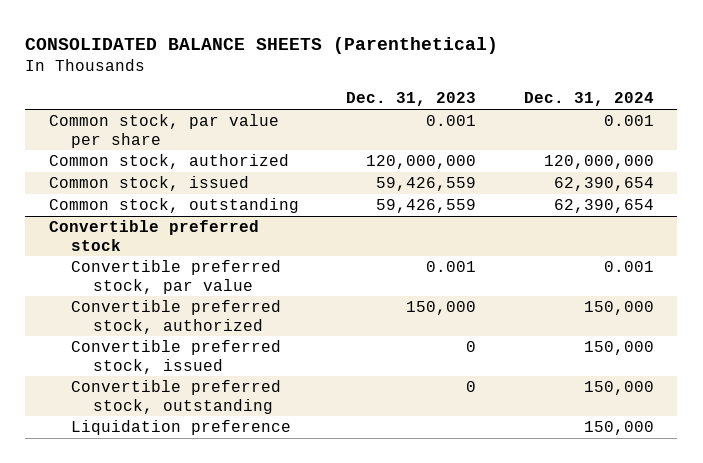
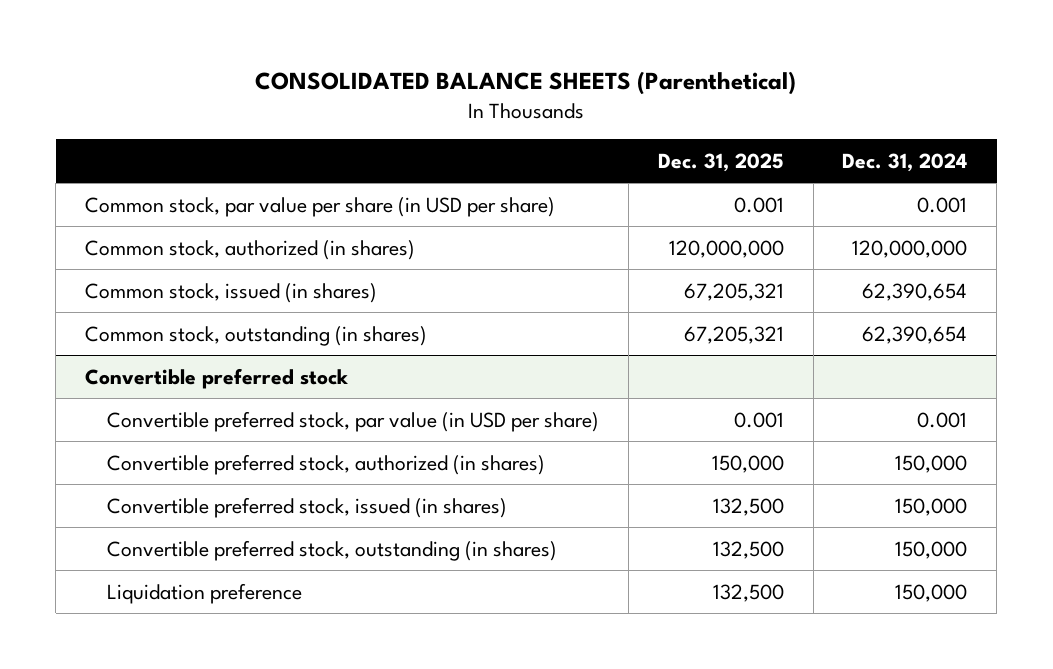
- | Dec. 31, 2023 | Dec. 31, 2024
+ | Dec. 31, 2025 | Dec. 31, 2024
- Common stock, par value per share | 0.001 | 0.001
- Common stock, authorized | 120,000,000 | 120,000,000
- Common stock, issued | 59,426,559 | 62,390,654
- Common stock, outstanding | 59,426,559 | 62,390,654
+ Common stock, par value per share (in USD per share) | 0.001 | 0.001
+ Common stock, authorized (in shares) | 120,000,000 | 120,000,000
+ Common stock, issued (in shares) | 67,205,321 | 62,390,654
+ Common stock, outstanding (in shares) | 67,205,321 | 62,390,654
@ Convertible preferred stock
- Convertible preferred stock, par value | 0.001 | 0.001
- Convertible preferred stock, authorized | 150,000 | 150,000
- Convertible preferred stock, issued | 0 | 150,000
- Convertible preferred stock, outstanding | 0 | 150,000
+ Convertible preferred stock, par value (in USD per share) | 0.001 | 0.001
+ Convertible preferred stock, authorized (in shares) | 150,000 | 150,000
+ Convertible preferred stock, issued (in shares) | 132,500 | 150,000
+ Convertible preferred stock, outstanding (in shares) | 132,500 | 150,000

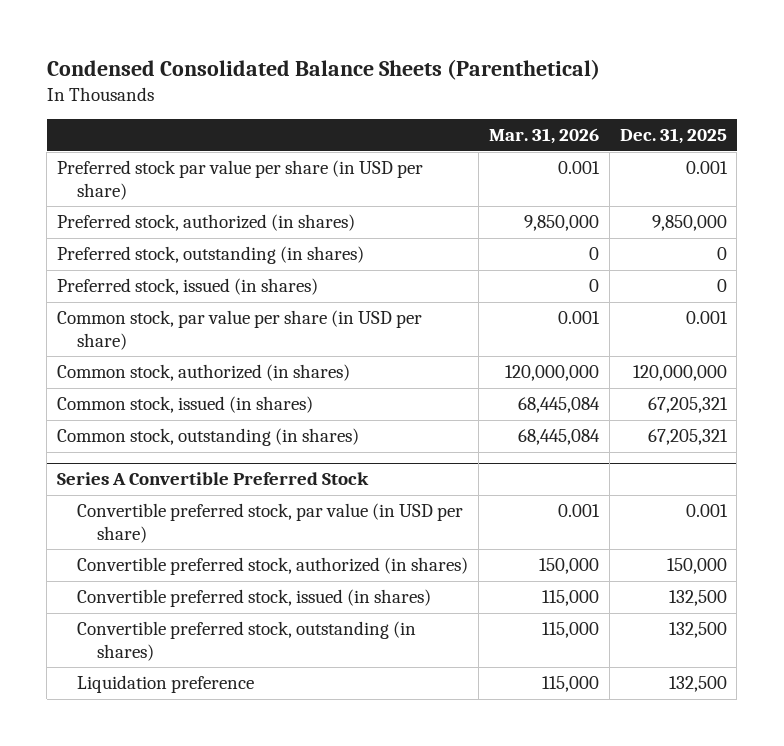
- CONSOLIDATED BALANCE SHEETS (Parenthetical)
+ Condensed Consolidated Balance Sheets (Parenthetical)
- | Dec. 31, 2025 | Dec. 31, 2024
+ | Mar. 31, 2026 | Dec. 31, 2025
+ Preferred stock par value per share (in USD per share) | 0.001 | 0.001
+ Preferred stock, authorized (in shares) | 9,850,000 | 9,850,000
+ Preferred stock, outstanding (in shares) | 0 | 0
+ Preferred stock, issued (in shares) | 0 | 0
- Convertible preferred stock
+ Series A Convertible Preferred Stock

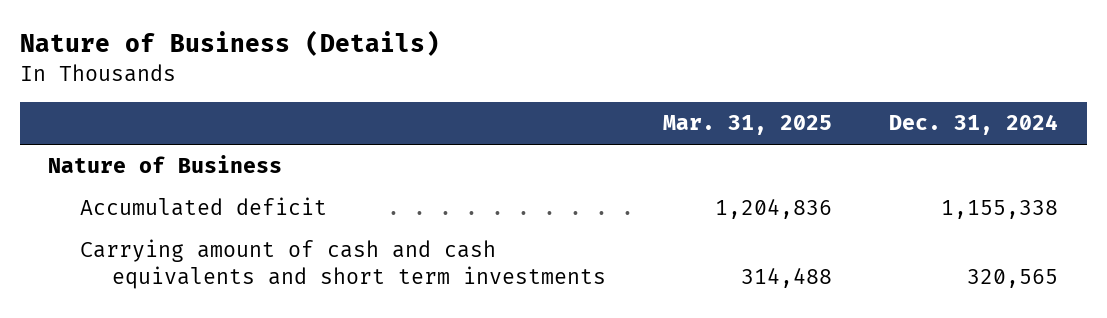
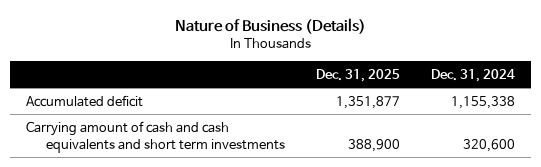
- | Mar. 31, 2025 | Dec. 31, 2024
+ | Dec. 31, 2025 | Dec. 31, 2024
- Nature of Business
- Carrying amount of cash and cash equivalents and short term investments | 314,488 | 320,565
+ Carrying amount of cash and cash equivalents and short term investments | 388,900 | 320,600

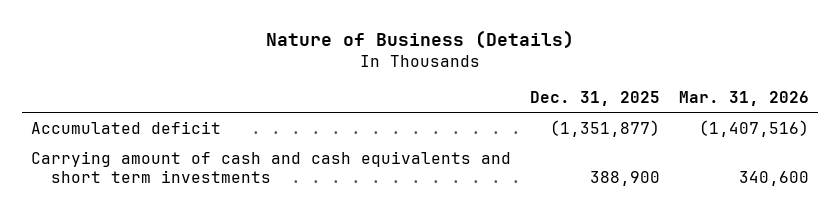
- | Dec. 31, 2025 | Dec. 31, 2024
+ | Dec. 31, 2025 | Mar. 31, 2026
- Accumulated deficit | 1,351,877 | 1,155,338
+ Accumulated deficit | (1,351,877) | (1,407,516)

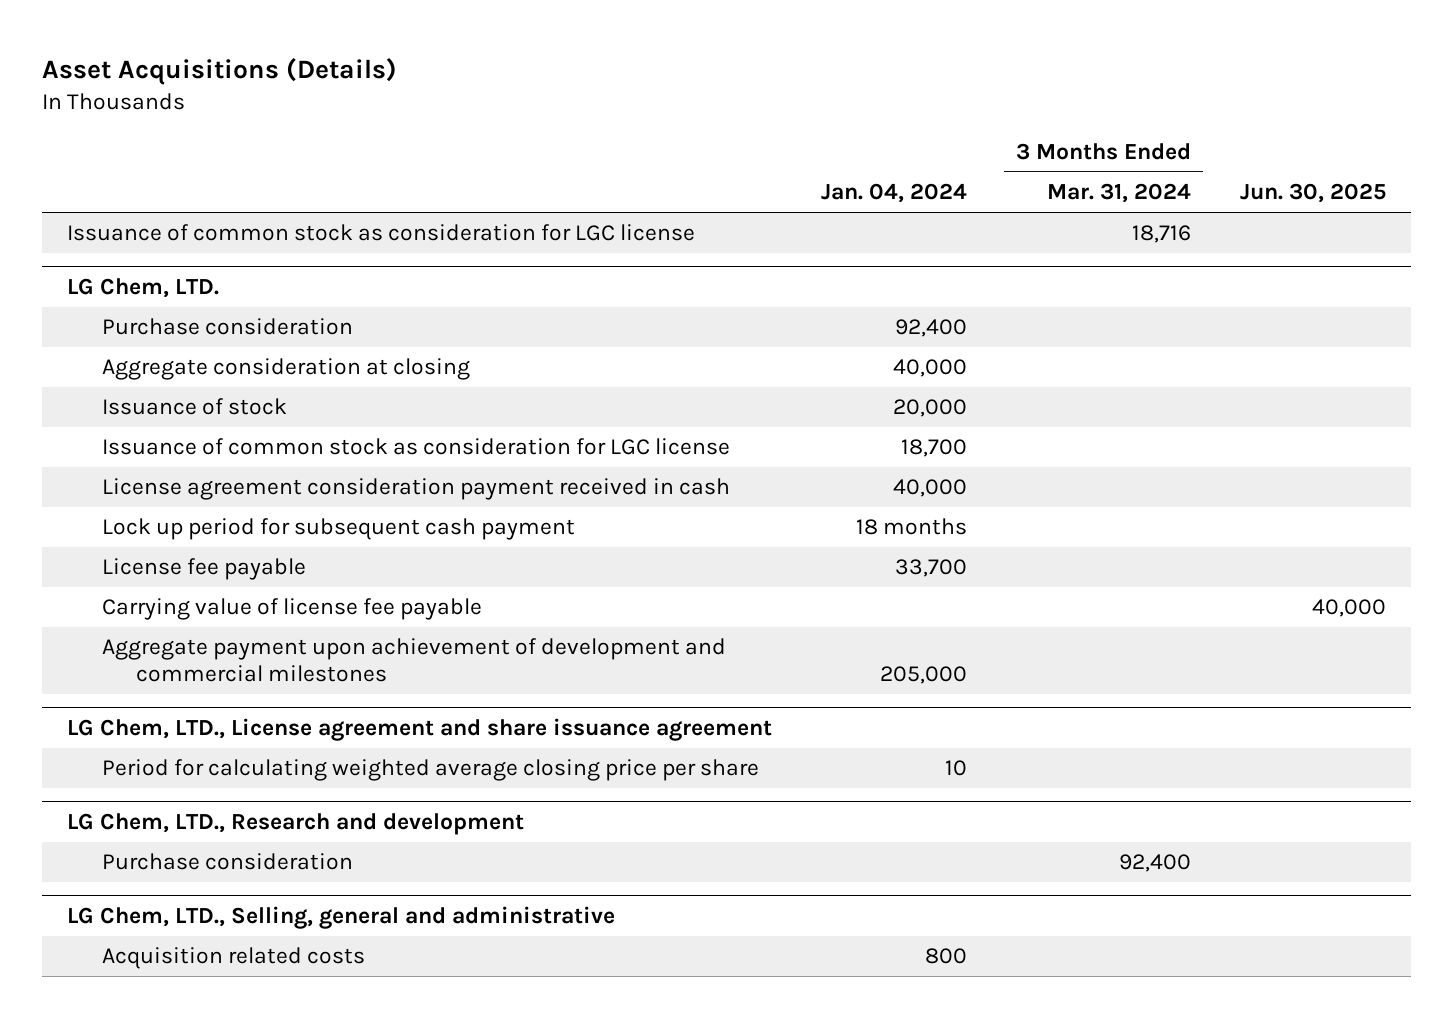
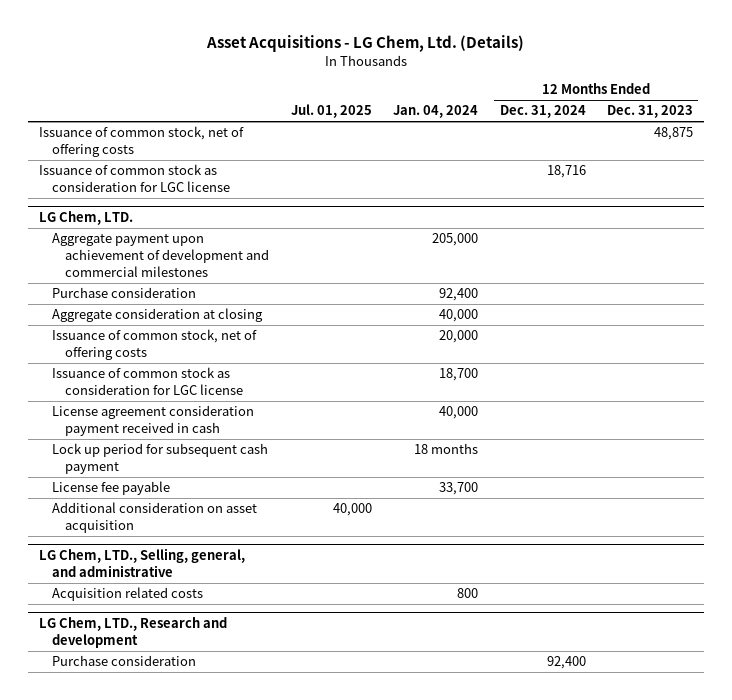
- Asset Acquisitions (Details)
+ Asset Acquisitions - LG Chem, Ltd. (Details)
- | Jan. 04, 2024 | 3 Months Ended Mar. 31, 2024 | Jun. 30, 2025
+ | Jul. 01, 2025 | Jan. 04, 2024 | 12 Months Ended Dec. 31, 2024 | 12 Months Ended Dec. 31, 2023
+ Issuance of common stock, net of offering costs | | | | 48,875
@ LG Chem, LTD.
moved up: Aggregate payment upon achievement of development and commercial milestones | | 205,000 | |
- Issuance of stock | 20,000 | |
+ Issuance of common stock, net of offering costs | | 20,000 | |
- Carrying value of license fee payable | | | 40,000
- LG Chem, LTD., License agreement and share issuance agreement
- Period for calculating weighted average closing price per share | 10 | |
@ LG Chem, LTD.
+ Additional consideration on asset acquisition | 40,000 | | |
+ LG Chem, LTD., Selling, general, and administrative
+ Acquisition related costs | | 800 | |
- LG Chem, LTD., Selling, general and administrative
- Acquisition related costs | 800 | |

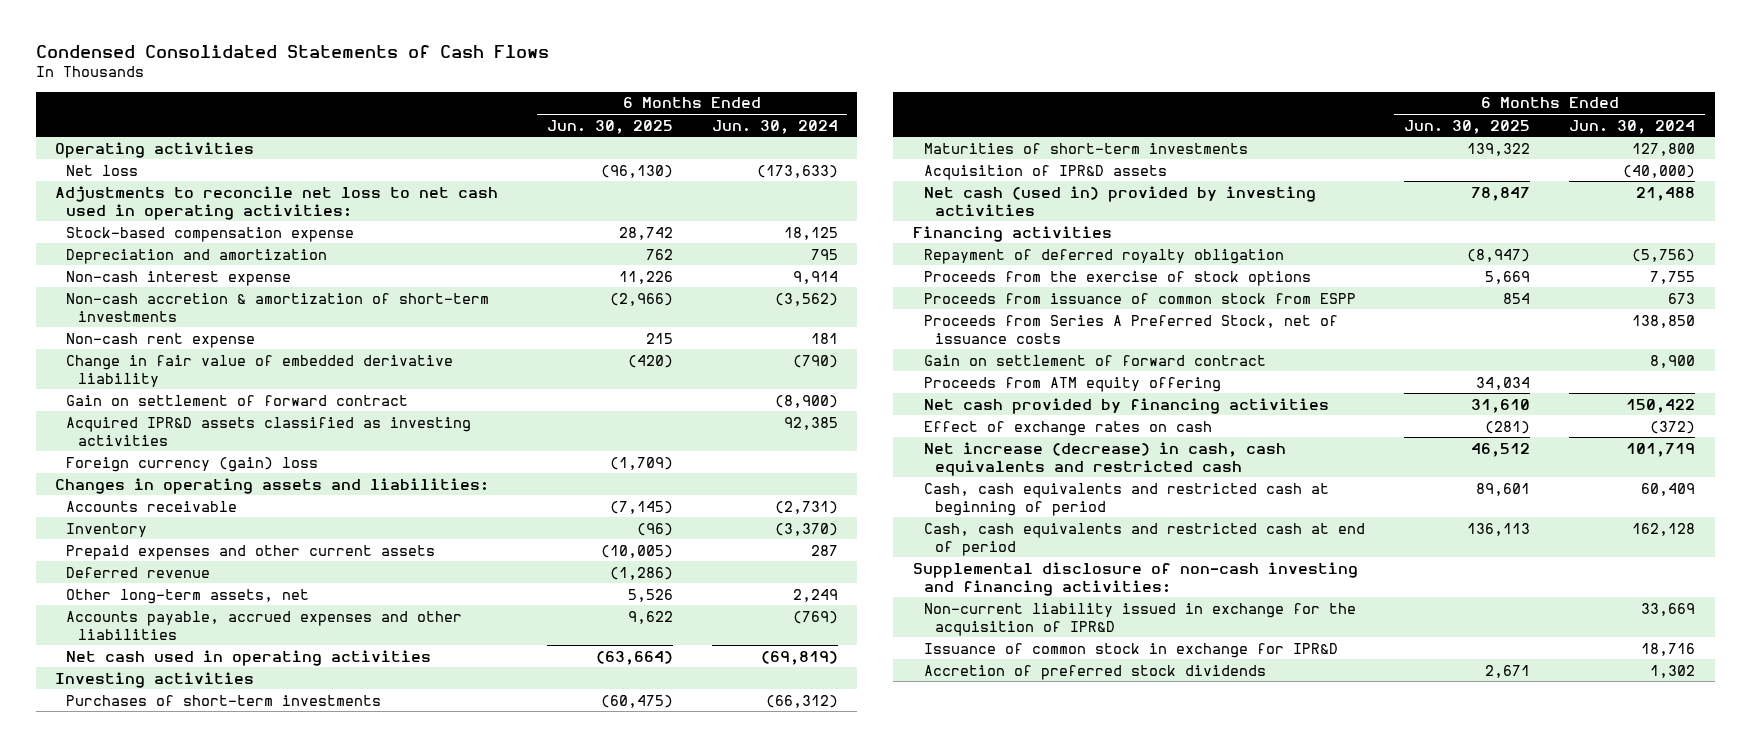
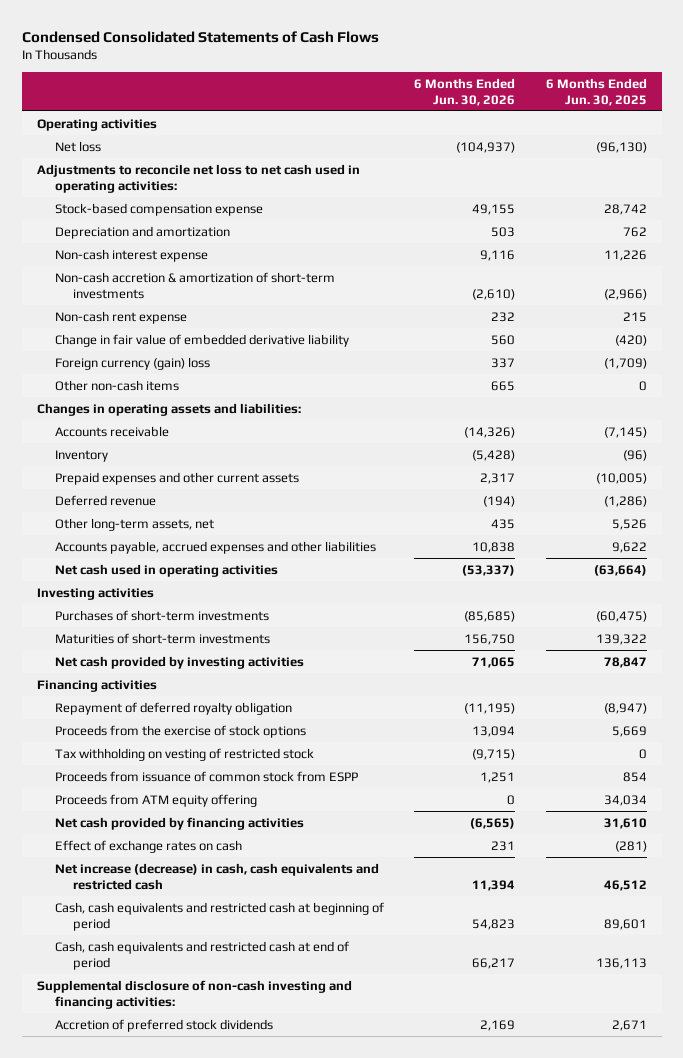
- | 6 Months Ended Jun. 30, 2025 | 6 Months Ended Jun. 30, 2024
+ | 6 Months Ended Jun. 30, 2026 | 6 Months Ended Jun. 30, 2025
- Gain on settlement of forward contract | | (8,900)
- Acquired IPR&D assets classified as investing activities | | 92,385
+ Other non-cash items | 665 | 0
- Acquisition of IPR&D assets | | (40,000)
- Net cash (used in) provided by investing activities | 78,847 | 21,488
+ Net cash provided by investing activities | 71,065 | 78,847
+ Tax withholding on vesting of restricted stock | (9,715) | 0
- Proceeds from Series A Preferred Stock, net of issuance costs | | 138,850
- Gain on settlement of forward contract | | 8,900
- Non-current liability issued in exchange for the acquisition of IPR&D | | 33,669
- Issuance of common stock in exchange for IPR&D | | 18,716

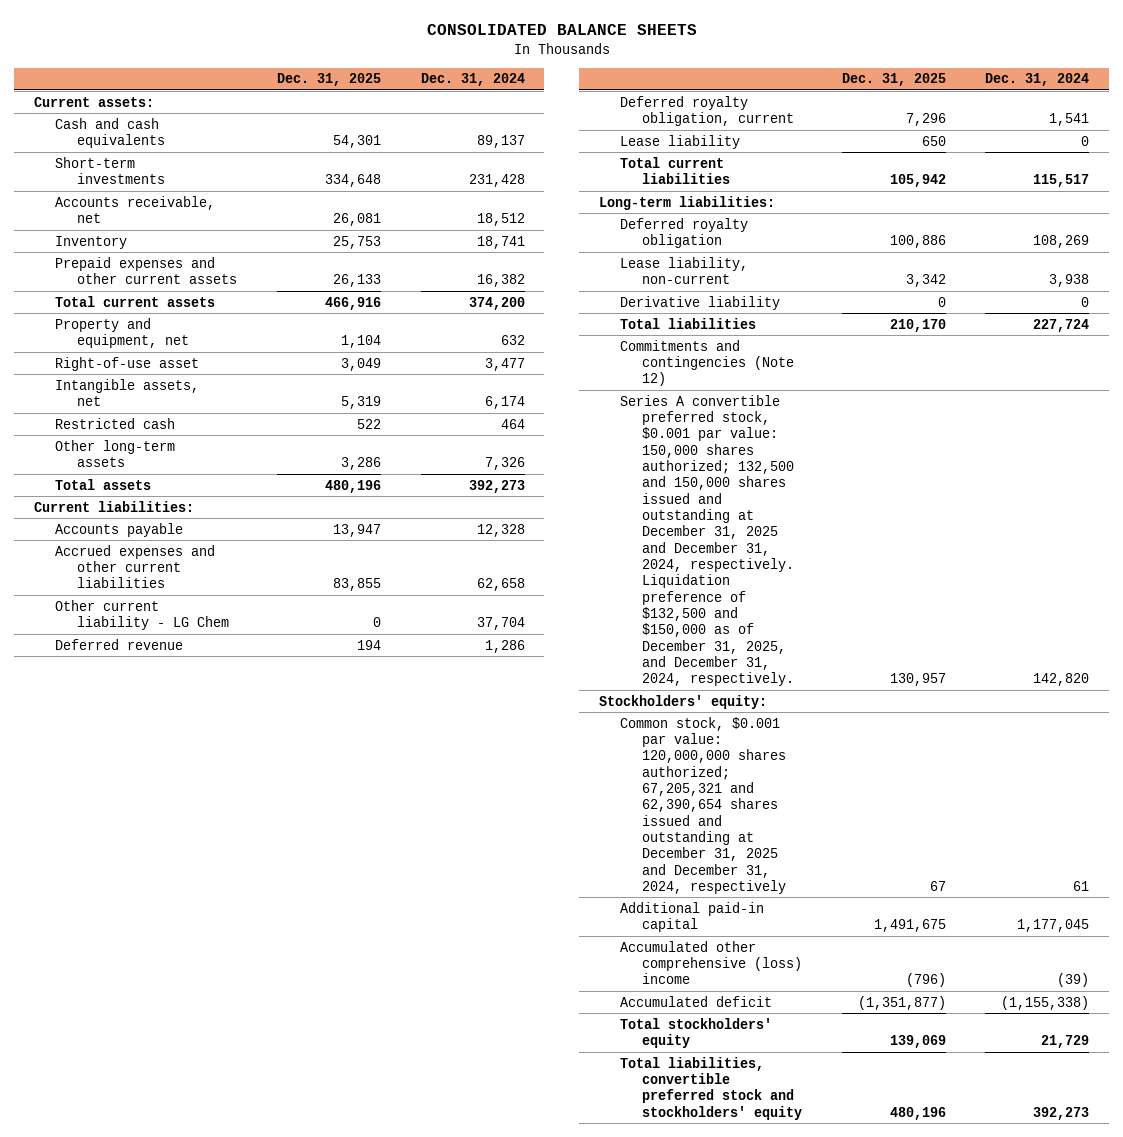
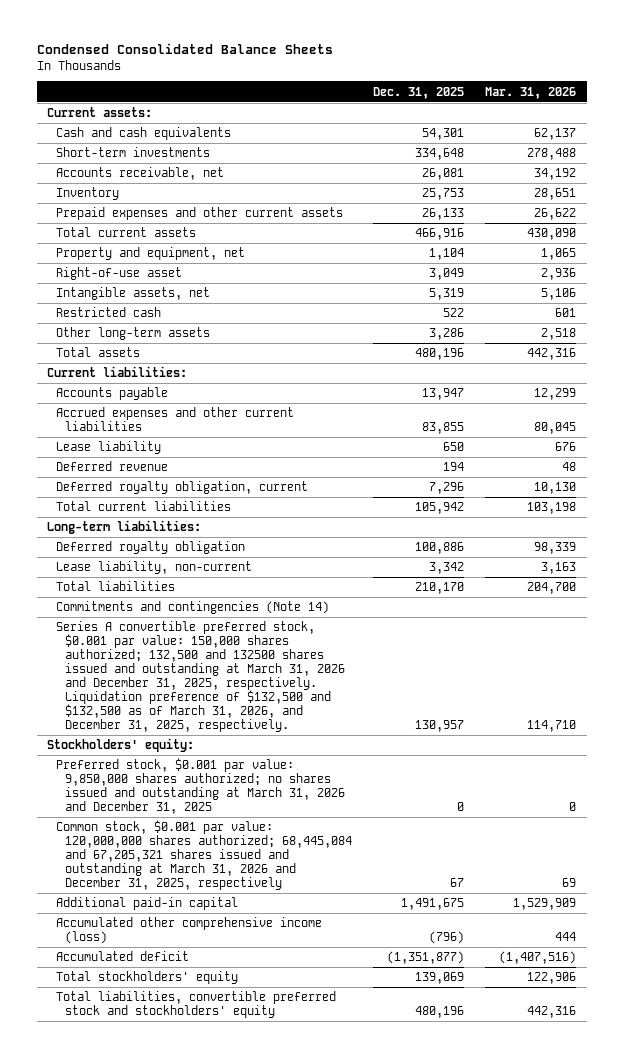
- CONSOLIDATED BALANCE SHEETS
+ Condensed Consolidated Balance Sheets
- | Dec. 31, 2025 | Dec. 31, 2024
+ | Dec. 31, 2025 | Mar. 31, 2026
- Other current liability - LG Chem | 0 | 37,704
moved up: Lease liability | 650 | 676
- Derivative liability | 0 | 0
- Commitments and contingencies (Note 12)
- Series A convertible preferred stock, $0.001 par value: 150,000 shares authorized; 132,500 and 150,000 shares issued and outstanding at December 31, 2025 and December 31, 2024, respectively. Liquidation preference of $132,500 and $150,000 as of December 31, 2025, and December 31, 2024, respectively. | 130,957 | 142,820
+ Commitments and contingencies (Note 14)
+ Series A convertible preferred stock, $0.001 par value: 150,000 shares authorized; 132,500 and 132500 shares issued and outstanding at March 31, 2026 and December 31, 2025, respectively. Liquidation preference of $132,500 and $132,500 as of March 31, 2026, and December 31, 2025, respectively. | 130,957 | 114,710
- Common stock, $0.001 par value: 120,000,000 shares authorized; 67,205,321 and 62,390,654 shares issued and outstanding at December 31, 2025 and December 31, 2024, respectively | 67 | 61
+ Preferred stock, $0.001 par value: 9,850,000 shares authorized; no shares issued and outstanding at March 31, 2026 and December 31, 2025 | 0 | 0
+ Common stock, $0.001 par value: 120,000,000 shares authorized; 68,445,084 and 67,205,321 shares issued and outstanding at March 31, 2026 and December 31, 2025, respectively | 67 | 69
- Accumulated other comprehensive (loss) income | (796) | (39)
+ Accumulated other comprehensive income (loss) | (796) | 444

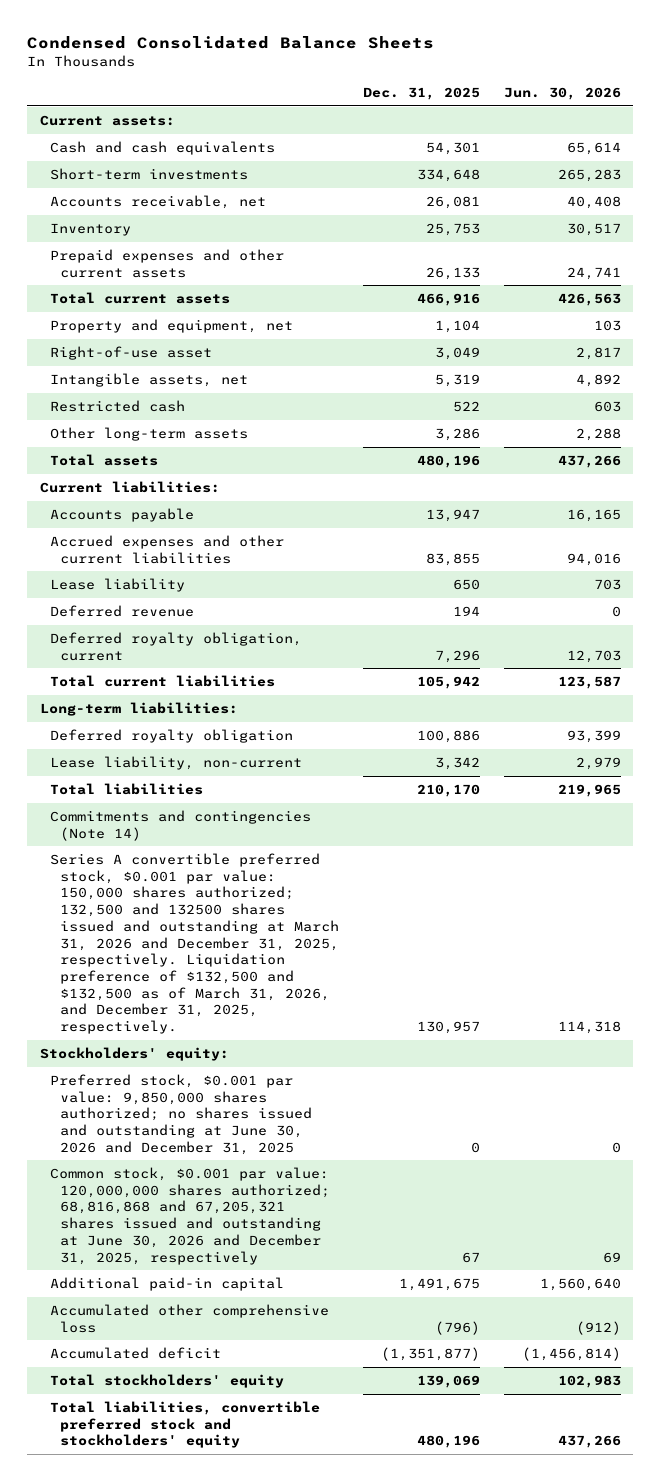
- | Dec. 31, 2025 | Mar. 31, 2026
+ | Dec. 31, 2025 | Jun. 30, 2026
- Preferred stock, $0.001 par value: 9,850,000 shares authorized; no shares issued and outstanding at March 31, 2026 and December 31, 2025 | 0 | 0
- Common stock, $0.001 par value: 120,000,000 shares authorized; 68,445,084 and 67,205,321 shares issued and outstanding at March 31, 2026 and December 31, 2025, respectively | 67 | 69
+ Preferred stock, $0.001 par value: 9,850,000 shares authorized; no shares issued and outstanding at June 30, 2026 and December 31, 2025 | 0 | 0
+ Common stock, $0.001 par value: 120,000,000 shares authorized; 68,816,868 and 67,205,321 shares issued and outstanding at June 30, 2026 and December 31, 2025, respectively | 67 | 69
- Accumulated other comprehensive income (loss) | (796) | 444
+ Accumulated other comprehensive loss | (796) | (912)

